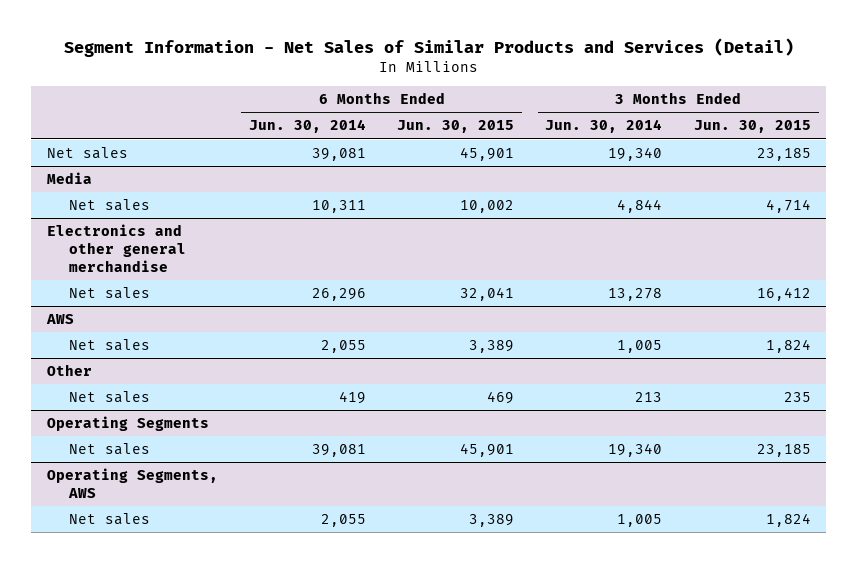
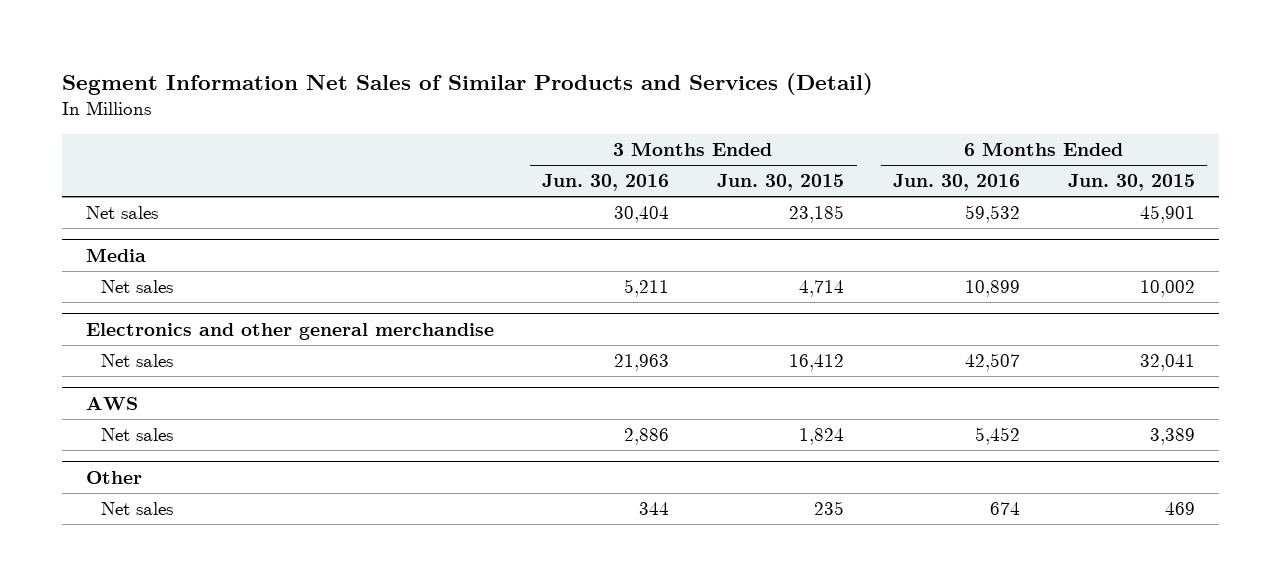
- Segment Information - Net Sales of Similar Products and Services (Detail)
+ Segment Information Net Sales of Similar Products and Services (Detail)
- | 6 Months Ended Jun. 30, 2014 | 6 Months Ended Jun. 30, 2015 | 3 Months Ended Jun. 30, 2014 | 3 Months Ended Jun. 30, 2015
+ | 3 Months Ended Jun. 30, 2016 | 3 Months Ended Jun. 30, 2015 | 6 Months Ended Jun. 30, 2016 | 6 Months Ended Jun. 30, 2015
- Operating Segments
- Net sales | 39,081 | 45,901 | 19,340 | 23,185
- Operating Segments, AWS
- Net sales | 2,055 | 3,389 | 1,005 | 1,824

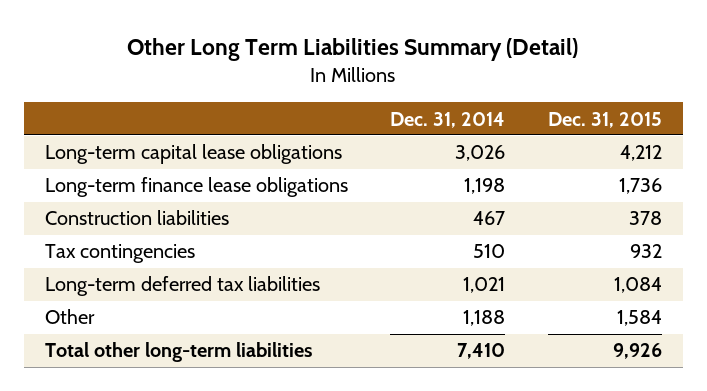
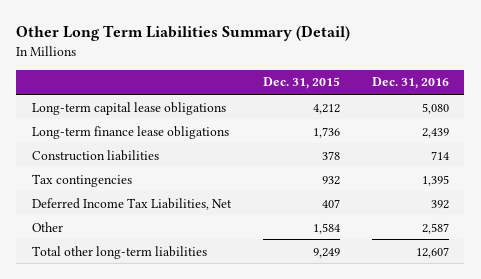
- | Dec. 31, 2014 | Dec. 31, 2015
+ | Dec. 31, 2015 | Dec. 31, 2016
- Long-term deferred tax liabilities | 1,021 | 1,084
+ Deferred Income Tax Liabilities, Net | 407 | 392
- Total other long-term liabilities | 7,410 | 9,926
+ Total other long-term liabilities | 9,249 | 12,607

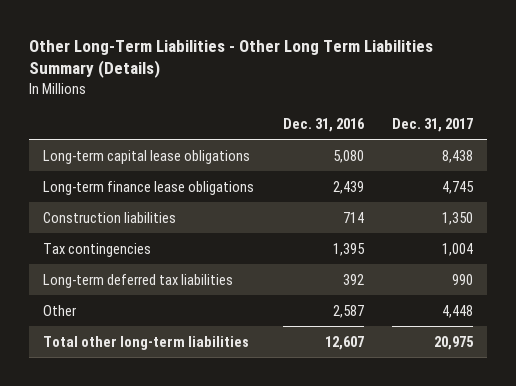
- Other Long Term Liabilities Summary (Detail)
+ Other Long-Term Liabilities - Other Long Term Liabilities Summary (Details)
- | Dec. 31, 2015 | Dec. 31, 2016
+ | Dec. 31, 2016 | Dec. 31, 2017
- Deferred Income Tax Liabilities, Net | 407 | 392
+ Long-term deferred tax liabilities | 392 | 990

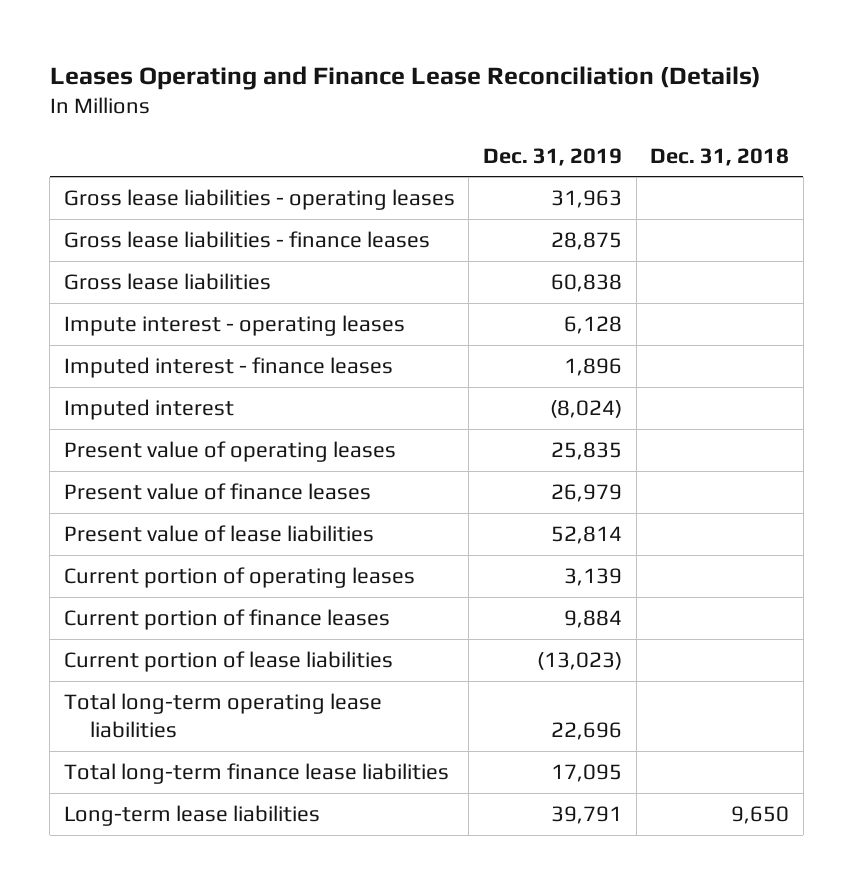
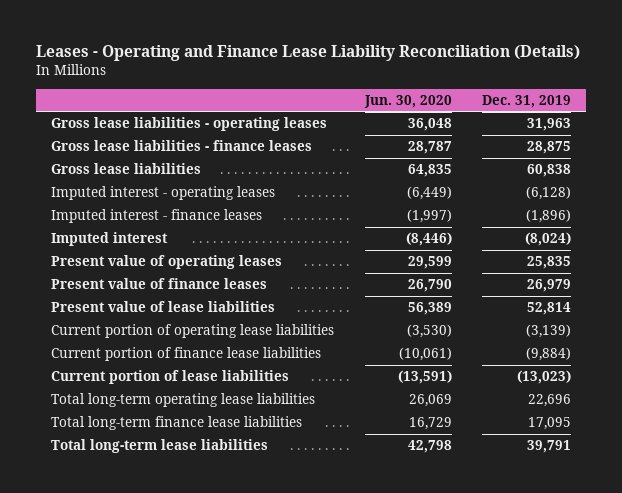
- Leases Operating and Finance Lease Reconciliation (Details)
+ Leases - Operating and Finance Lease Liability Reconciliation (Details)
- | Dec. 31, 2019 | Dec. 31, 2018
+ | Jun. 30, 2020 | Dec. 31, 2019
- Impute interest - operating leases | 6,128 |
- Imputed interest - finance leases | 1,896 |
+ Imputed interest - operating leases | (6,449) | (6,128)
+ Imputed interest - finance leases | (1,997) | (1,896)
- Current portion of operating leases | 3,139 |
- Current portion of finance leases | 9,884 |
+ Current portion of operating lease liabilities | (3,530) | (3,139)
+ Current portion of finance lease liabilities | (10,061) | (9,884)
- Long-term lease liabilities | 39,791 | 9,650
+ Total long-term lease liabilities | 42,798 | 39,791

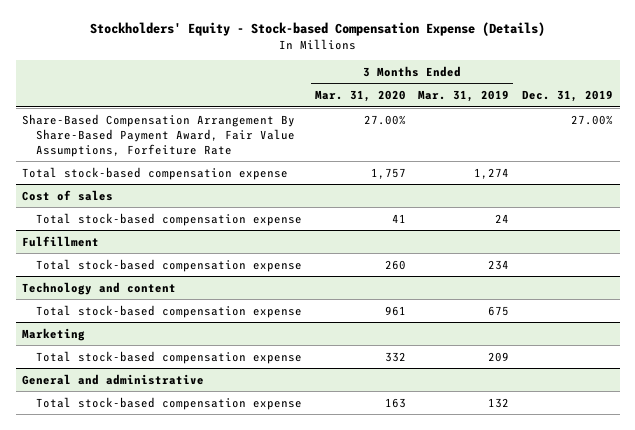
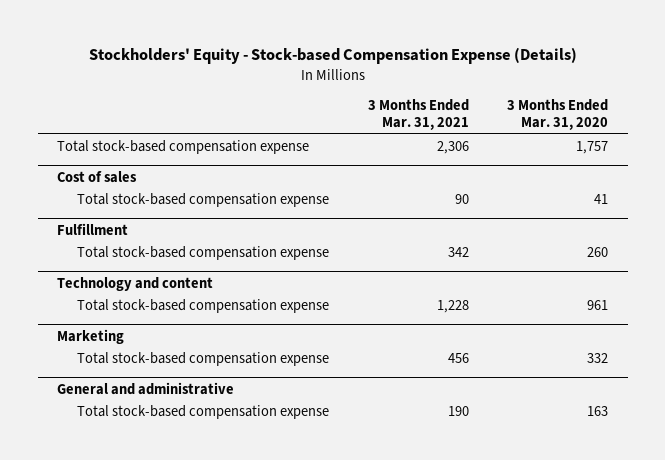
- | 3 Months Ended Mar. 31, 2020 | 3 Months Ended Mar. 31, 2019 | Dec. 31, 2019
+ | 3 Months Ended Mar. 31, 2021 | 3 Months Ended Mar. 31, 2020
- Share-Based Compensation Arrangement By Share-Based Payment Award, Fair Value Assumptions, Forfeiture Rate | 27.00% | | 27.00%

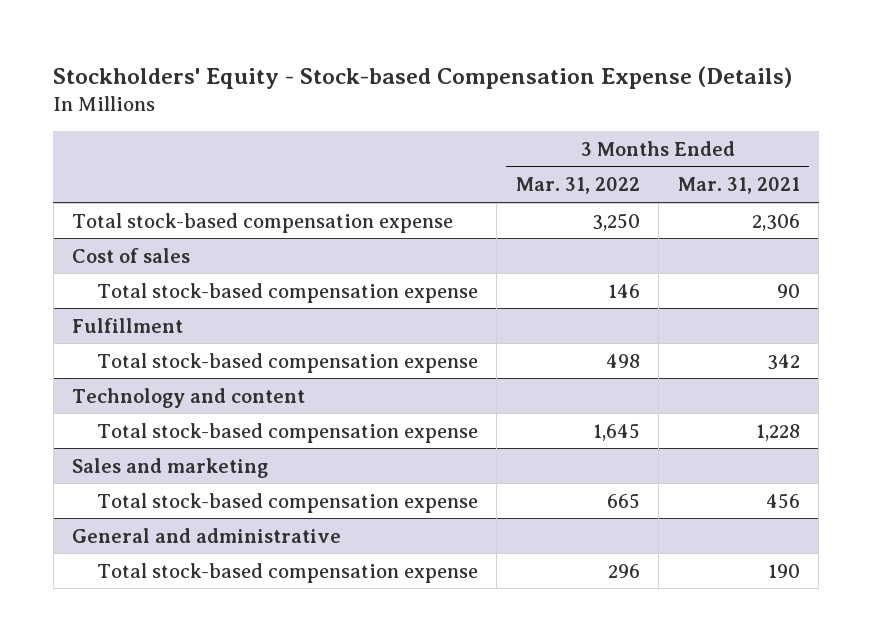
- | 3 Months Ended Mar. 31, 2021 | 3 Months Ended Mar. 31, 2020
+ | 3 Months Ended Mar. 31, 2022 | 3 Months Ended Mar. 31, 2021
- Marketing
+ Sales and marketing

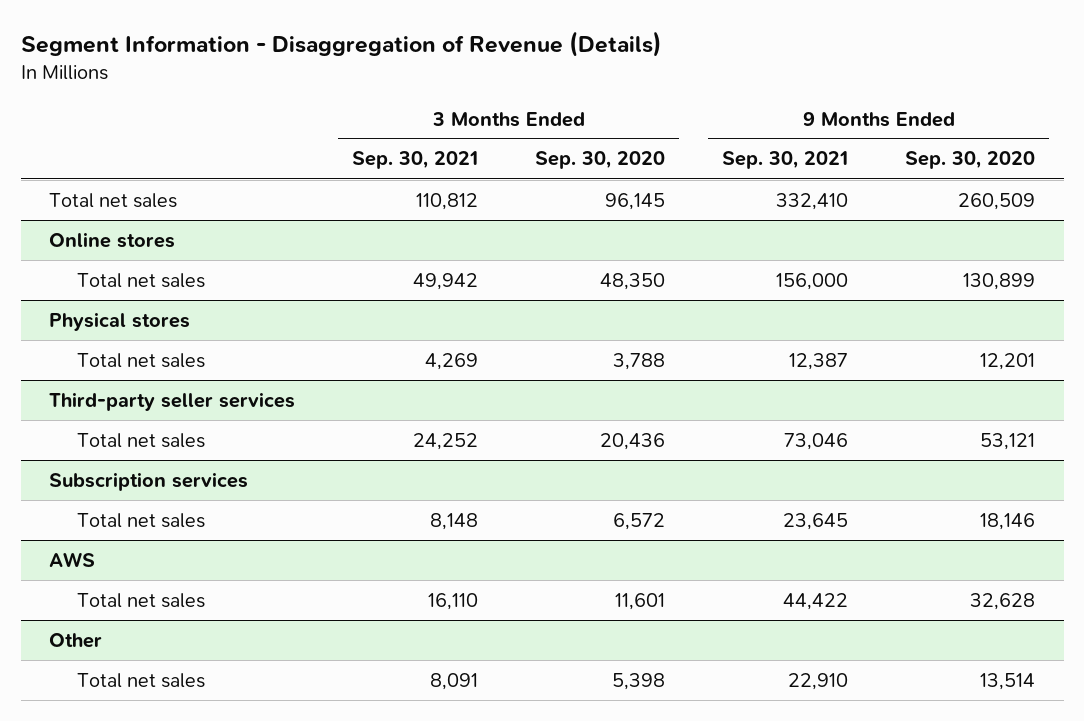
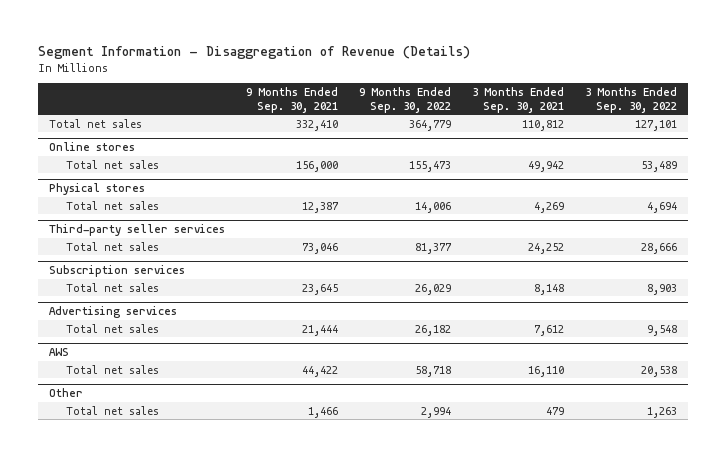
- | 3 Months Ended Sep. 30, 2021 | 3 Months Ended Sep. 30, 2020 | 9 Months Ended Sep. 30, 2021 | 9 Months Ended Sep. 30, 2020
+ | 9 Months Ended Sep. 30, 2021 | 9 Months Ended Sep. 30, 2022 | 3 Months Ended Sep. 30, 2021 | 3 Months Ended Sep. 30, 2022
+ Advertising services
+ Total net sales | 21,444 | 26,182 | 7,612 | 9,548
@ Other
- Total net sales | 8,091 | 5,398 | 22,910 | 13,514
+ Total net sales | 1,466 | 2,994 | 479 | 1,263

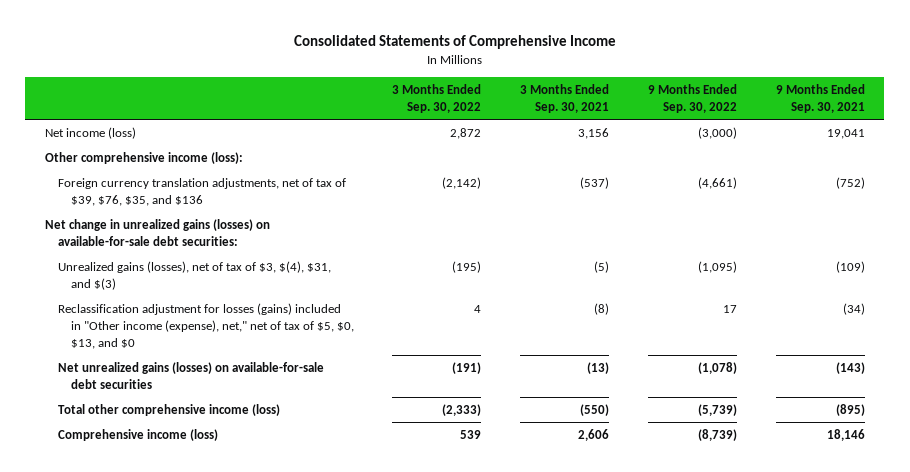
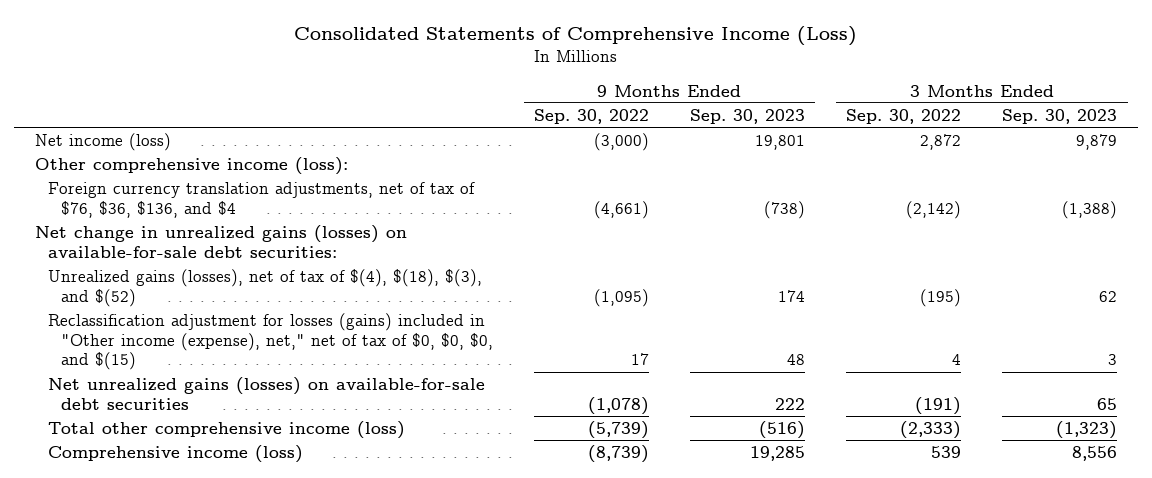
- Consolidated Statements of Comprehensive Income
+ Consolidated Statements of Comprehensive Income (Loss)
- | 3 Months Ended Sep. 30, 2022 | 3 Months Ended Sep. 30, 2021 | 9 Months Ended Sep. 30, 2022 | 9 Months Ended Sep. 30, 2021
+ | 9 Months Ended Sep. 30, 2022 | 9 Months Ended Sep. 30, 2023 | 3 Months Ended Sep. 30, 2022 | 3 Months Ended Sep. 30, 2023
- Foreign currency translation adjustments, net of tax of $39, $76, $35, and $136 | (2,142) | (537) | (4,661) | (752)
+ Foreign currency translation adjustments, net of tax of $76, $36, $136, and $4 | (4,661) | (738) | (2,142) | (1,388)
- Unrealized gains (losses), net of tax of $3, $(4), $31, and $(3) | (195) | (5) | (1,095) | (109)
- Reclassification adjustment for losses (gains) included in "Other income (expense), net," net of tax of $5, $0, $13, and $0 | 4 | (8) | 17 | (34)
+ Unrealized gains (losses), net of tax of $(4), $(18), $(3), and $(52) | (1,095) | 174 | (195) | 62
+ Reclassification adjustment for losses (gains) included in "Other income (expense), net," net of tax of $0, $0, $0, and $(15) | 17 | 48 | 4 | 3

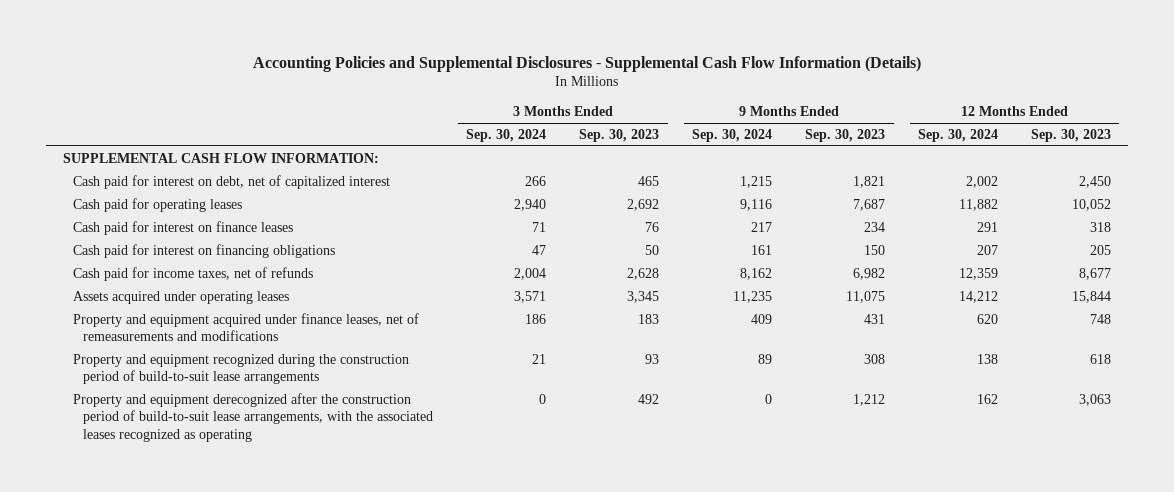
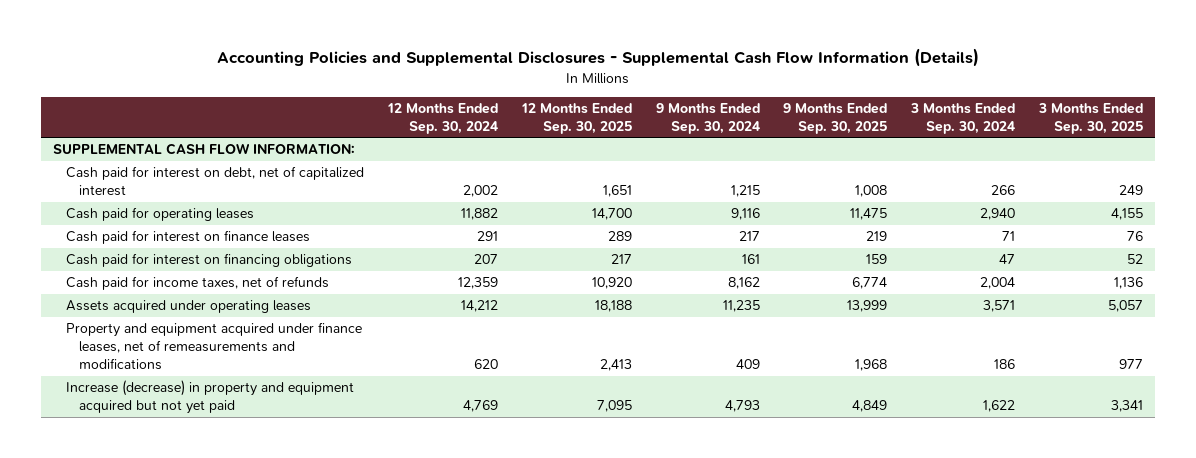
- | 3 Months Ended Sep. 30, 2024 | 3 Months Ended Sep. 30, 2023 | 9 Months Ended Sep. 30, 2024 | 9 Months Ended Sep. 30, 2023 | 12 Months Ended Sep. 30, 2024 | 12 Months Ended Sep. 30, 2023
+ | 12 Months Ended Sep. 30, 2024 | 12 Months Ended Sep. 30, 2025 | 9 Months Ended Sep. 30, 2024 | 9 Months Ended Sep. 30, 2025 | 3 Months Ended Sep. 30, 2024 | 3 Months Ended Sep. 30, 2025
- Property and equipment recognized during the construction period of build-to-suit lease arrangements | 21 | 93 | 89 | 308 | 138 | 618
- Property and equipment derecognized after the construction period of build-to-suit lease arrangements, with the associated leases recognized as operating | 0 | 492 | 0 | 1,212 | 162 | 3,063
+ Increase (decrease) in property and equipment acquired but not yet paid | 4,769 | 7,095 | 4,793 | 4,849 | 1,622 | 3,341

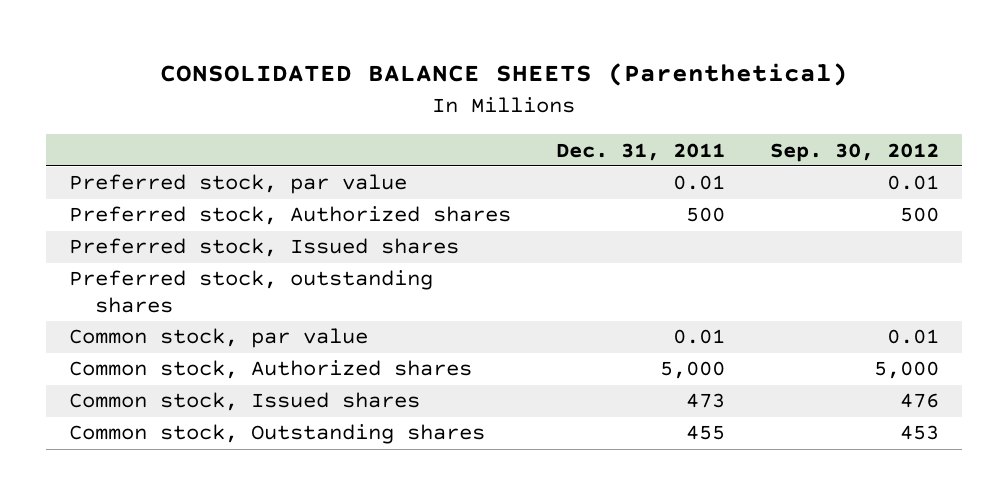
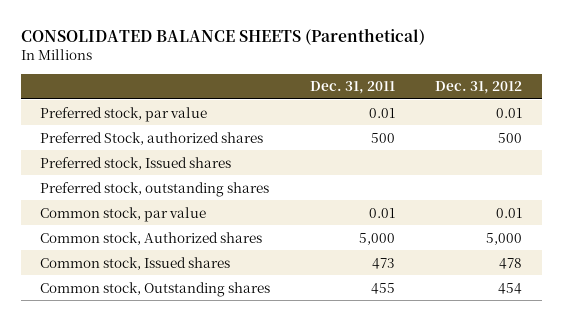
- | Dec. 31, 2011 | Sep. 30, 2012
+ | Dec. 31, 2011 | Dec. 31, 2012
- Preferred stock, Authorized shares | 500 | 500
+ Preferred Stock, authorized shares | 500 | 500

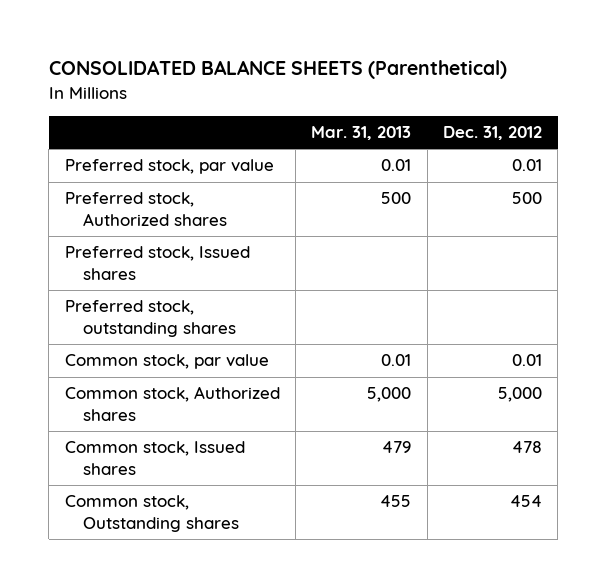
- | Dec. 31, 2011 | Dec. 31, 2012
+ | Mar. 31, 2013 | Dec. 31, 2012
- Preferred Stock, authorized shares | 500 | 500
+ Preferred stock, Authorized shares | 500 | 500

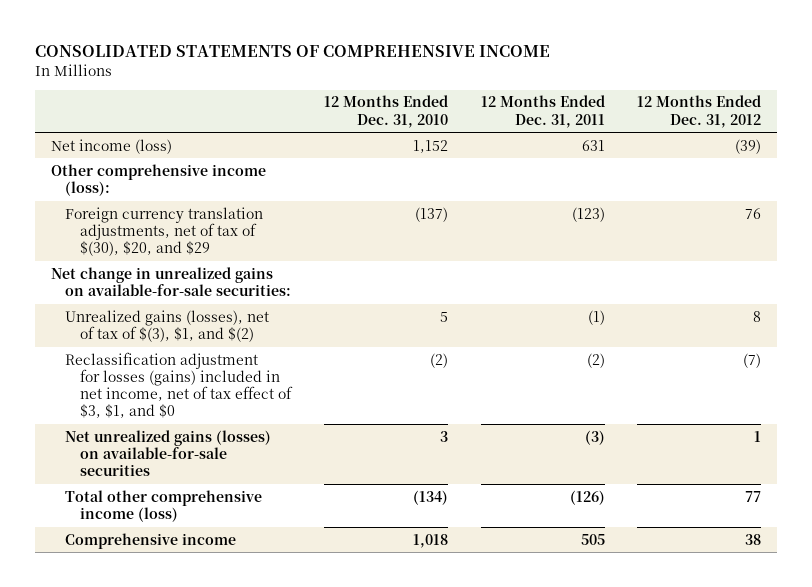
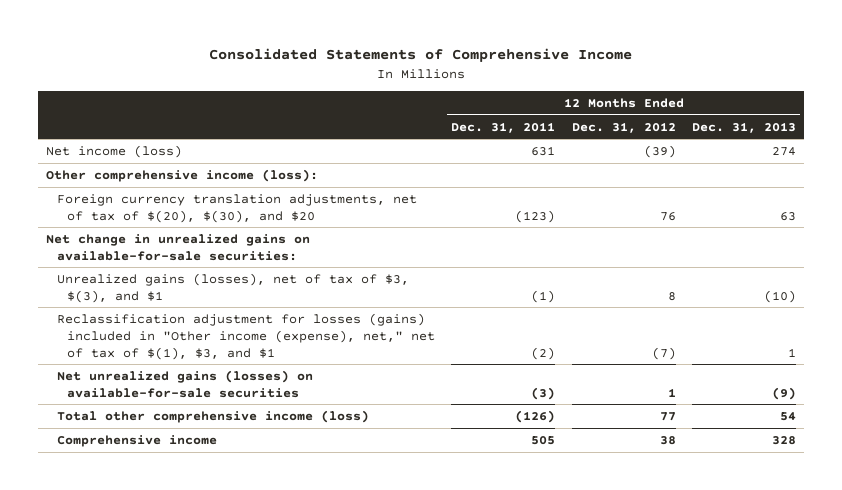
- CONSOLIDATED STATEMENTS OF COMPREHENSIVE INCOME
+ Consolidated Statements of Comprehensive Income
- | 12 Months Ended Dec. 31, 2010 | 12 Months Ended Dec. 31, 2011 | 12 Months Ended Dec. 31, 2012
+ | 12 Months Ended Dec. 31, 2011 | 12 Months Ended Dec. 31, 2012 | 12 Months Ended Dec. 31, 2013
- Foreign currency translation adjustments, net of tax of $(30), $20, and $29 | (137) | (123) | 76
+ Foreign currency translation adjustments, net of tax of $(20), $(30), and $20 | (123) | 76 | 63
- Unrealized gains (losses), net of tax of $(3), $1, and $(2) | 5 | (1) | 8
- Reclassification adjustment for losses (gains) included in net income, net of tax effect of $3, $1, and $0 | (2) | (2) | (7)
+ Unrealized gains (losses), net of tax of $3, $(3), and $1 | (1) | 8 | (10)
+ Reclassification adjustment for losses (gains) included in "Other income (expense), net," net of tax of $(1), $3, and $1 | (2) | (7) | 1

